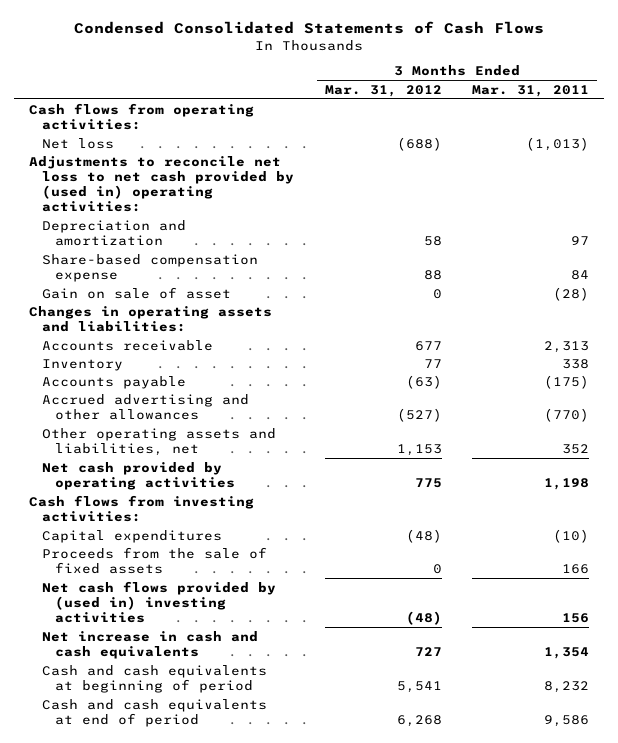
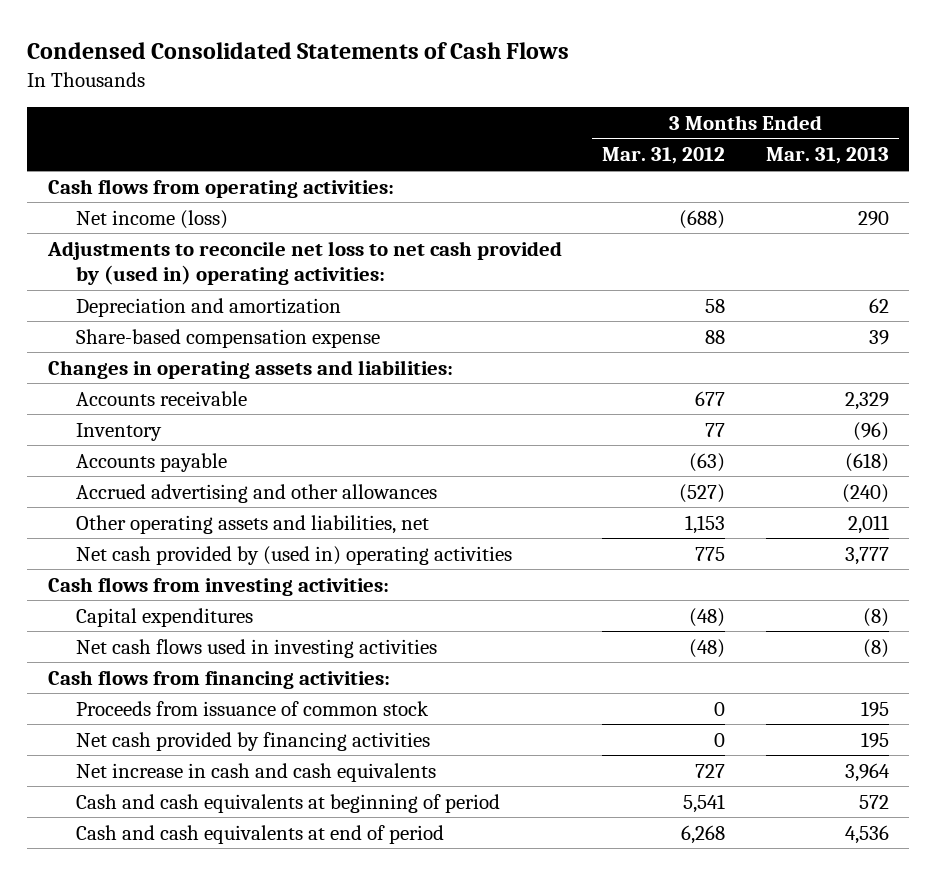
- | 3 Months Ended Mar. 31, 2012 | 3 Months Ended Mar. 31, 2011
+ | 3 Months Ended Mar. 31, 2012 | 3 Months Ended Mar. 31, 2013
- Net loss | (688) | (1,013)
+ Net income (loss) | (688) | 290
- Gain on sale of asset | 0 | (28)
- Net cash provided by operating activities | 775 | 1,198
+ Net cash provided by (used in) operating activities | 775 | 3,777
- Proceeds from the sale of fixed assets | 0 | 166
- Net cash flows provided by (used in) investing activities | (48) | 156
+ Net cash flows used in investing activities | (48) | (8)
+ Cash flows from financing activities:
+ Proceeds from issuance of common stock | 0 | 195
+ Net cash provided by financing activities | 0 | 195

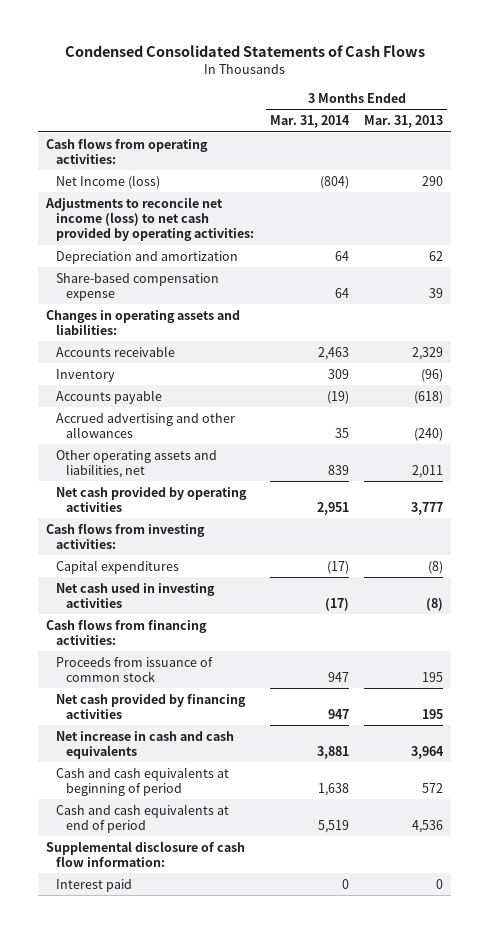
- | 3 Months Ended Mar. 31, 2012 | 3 Months Ended Mar. 31, 2013
+ | 3 Months Ended Mar. 31, 2014 | 3 Months Ended Mar. 31, 2013
- Net income (loss) | (688) | 290
- Adjustments to reconcile net loss to net cash provided by (used in) operating activities:
+ Net Income (loss) | (804) | 290
+ Adjustments to reconcile net income (loss) to net cash provided by operating activities:
- Net cash provided by (used in) operating activities | 775 | 3,777
+ Net cash provided by operating activities | 2,951 | 3,777
- Net cash flows used in investing activities | (48) | (8)
+ Net cash used in investing activities | (17) | (8)
+ Supplemental disclosure of cash flow information:
+ Interest paid | 0 | 0

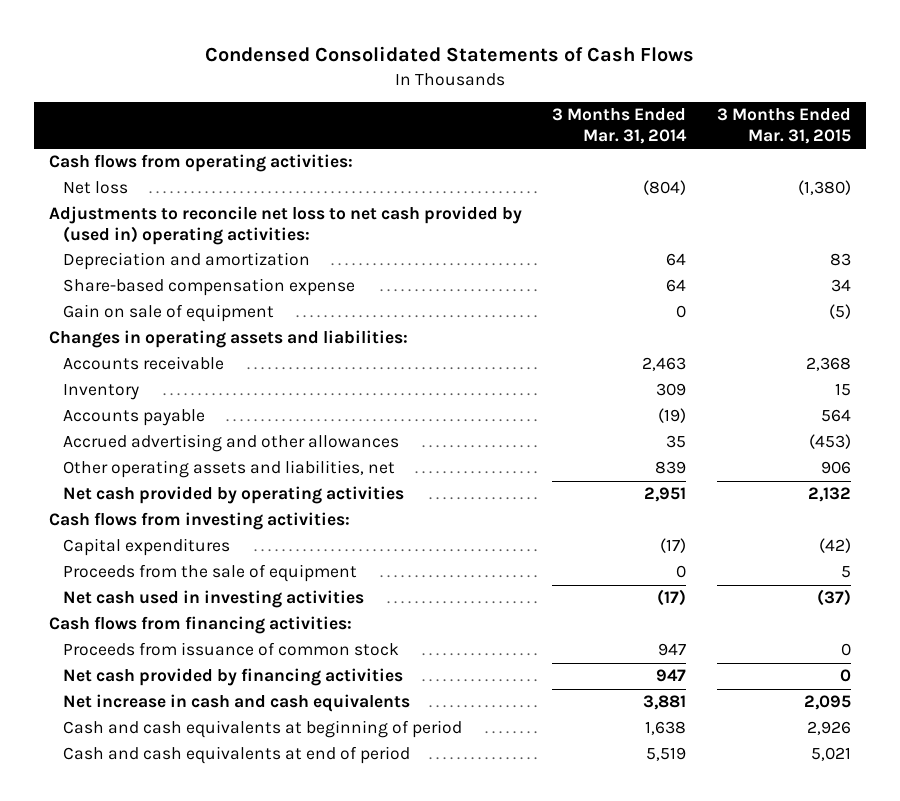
- | 3 Months Ended Mar. 31, 2014 | 3 Months Ended Mar. 31, 2013
+ | 3 Months Ended Mar. 31, 2014 | 3 Months Ended Mar. 31, 2015
- Net Income (loss) | (804) | 290
- Adjustments to reconcile net income (loss) to net cash provided by operating activities:
+ Net loss | (804) | (1,380)
+ Adjustments to reconcile net loss to net cash provided by (used in) operating activities:
+ Gain on sale of equipment | 0 | (5)
+ Proceeds from the sale of equipment | 0 | 5
- Supplemental disclosure of cash flow information:
- Interest paid | 0 | 0

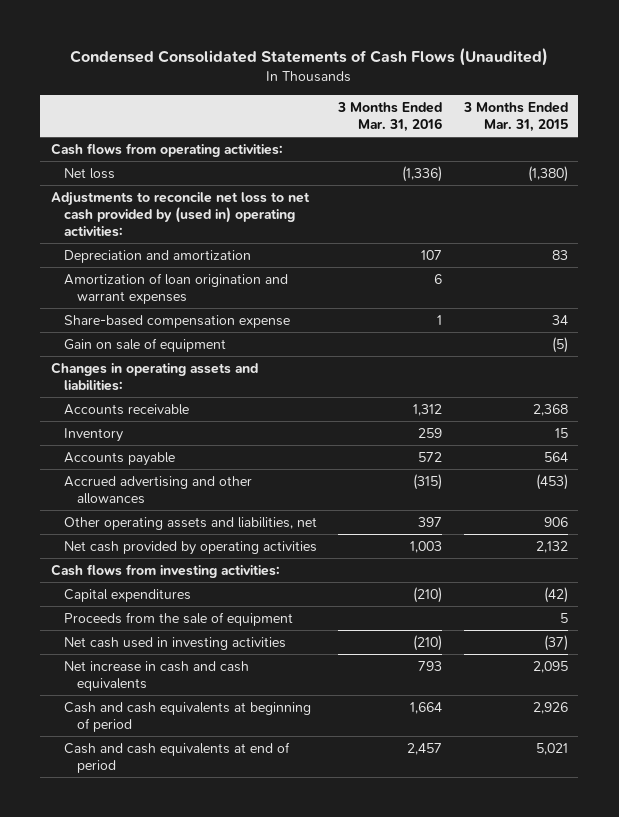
- Condensed Consolidated Statements of Cash Flows
+ Condensed Consolidated Statements of Cash Flows (Unaudited)
- | 3 Months Ended Mar. 31, 2014 | 3 Months Ended Mar. 31, 2015
+ | 3 Months Ended Mar. 31, 2016 | 3 Months Ended Mar. 31, 2015
+ Amortization of loan origination and warrant expenses | 6 |
- Cash flows from financing activities:
- Proceeds from issuance of common stock | 947 | 0
- Net cash provided by financing activities | 947 | 0

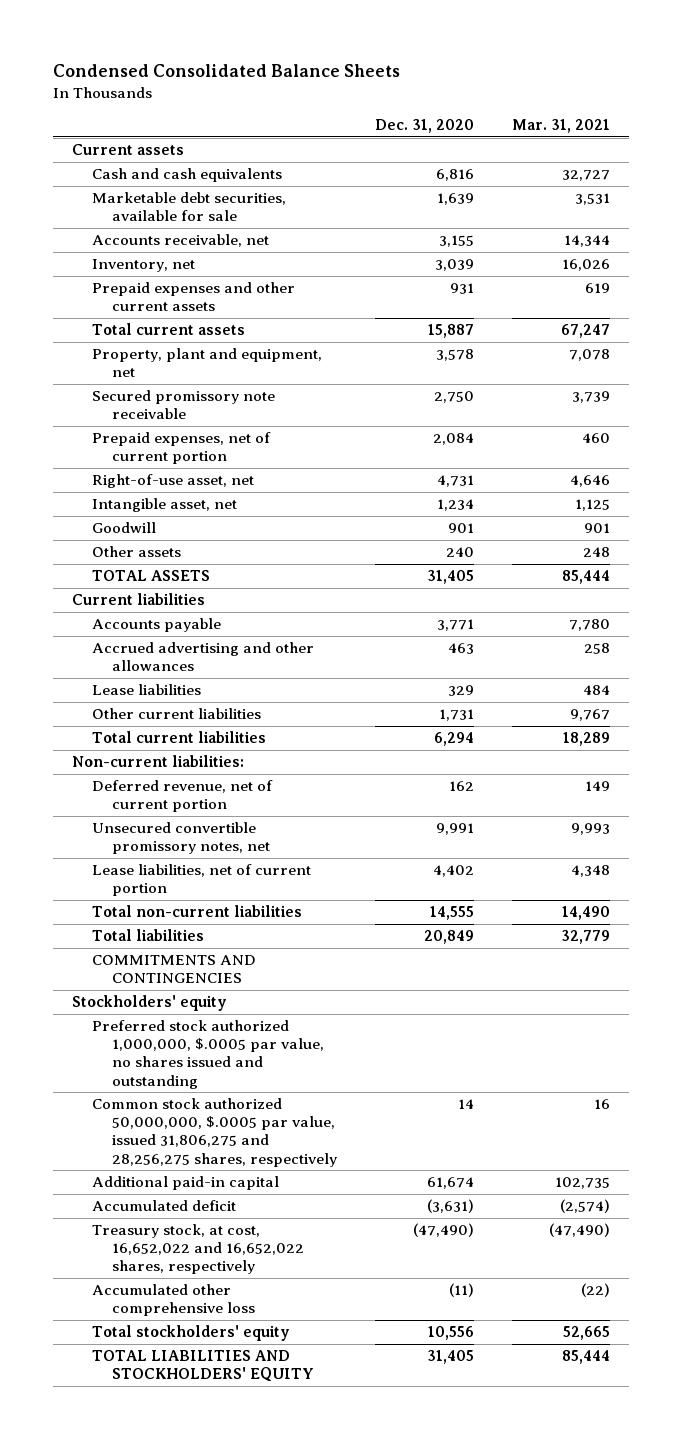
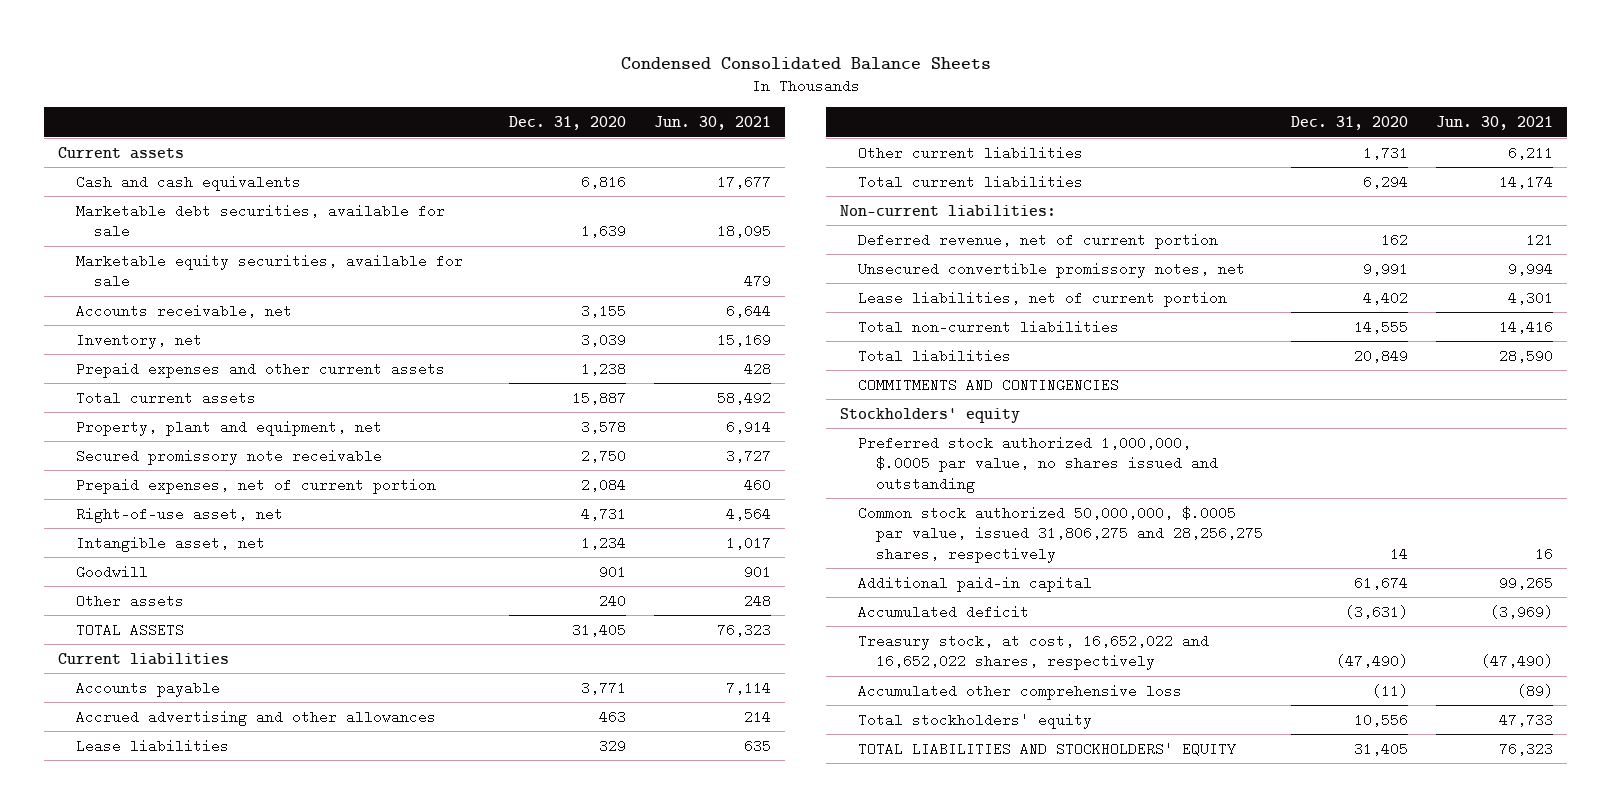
- | Dec. 31, 2020 | Mar. 31, 2021
+ | Dec. 31, 2020 | Jun. 30, 2021
+ Marketable equity securities, available for sale | | 479
- Prepaid expenses and other current assets | 931 | 619
+ Prepaid expenses and other current assets | 1,238 | 428

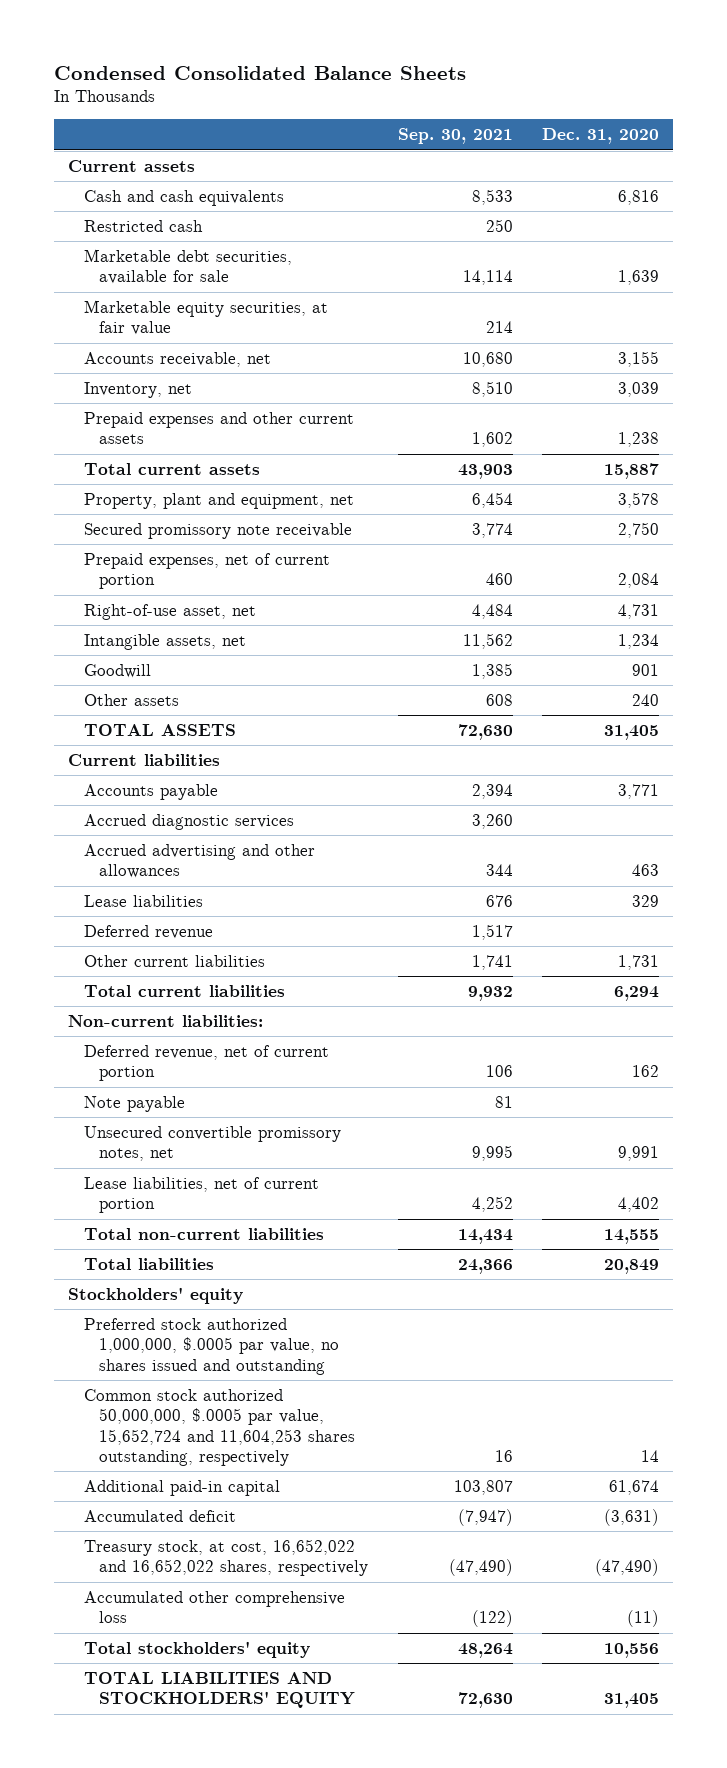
- | Dec. 31, 2020 | Jun. 30, 2021
+ | Sep. 30, 2021 | Dec. 31, 2020
+ Restricted cash | 250 |
- Marketable equity securities, available for sale | | 479
+ Marketable equity securities, at fair value | 214 |
- Intangible asset, net | 1,234 | 1,017
+ Intangible assets, net | 11,562 | 1,234
+ Accrued diagnostic services | 3,260 |
+ Deferred revenue | 1,517 |
+ Note payable | 81 |
- COMMITMENTS AND CONTINGENCIES
- Common stock authorized 50,000,000, $.0005 par value, issued 31,806,275 and 28,256,275 shares, respectively | 14 | 16
+ Common stock authorized 50,000,000, $.0005 par value, 15,652,724 and 11,604,253 shares outstanding, respectively | 16 | 14

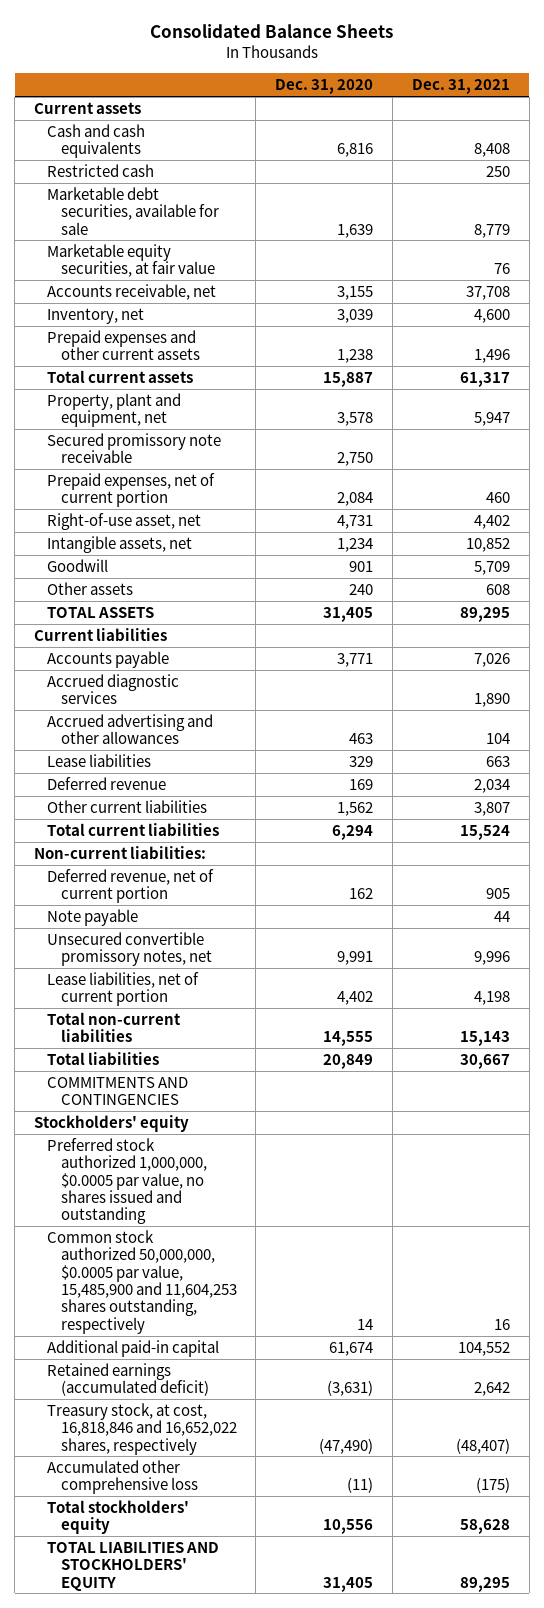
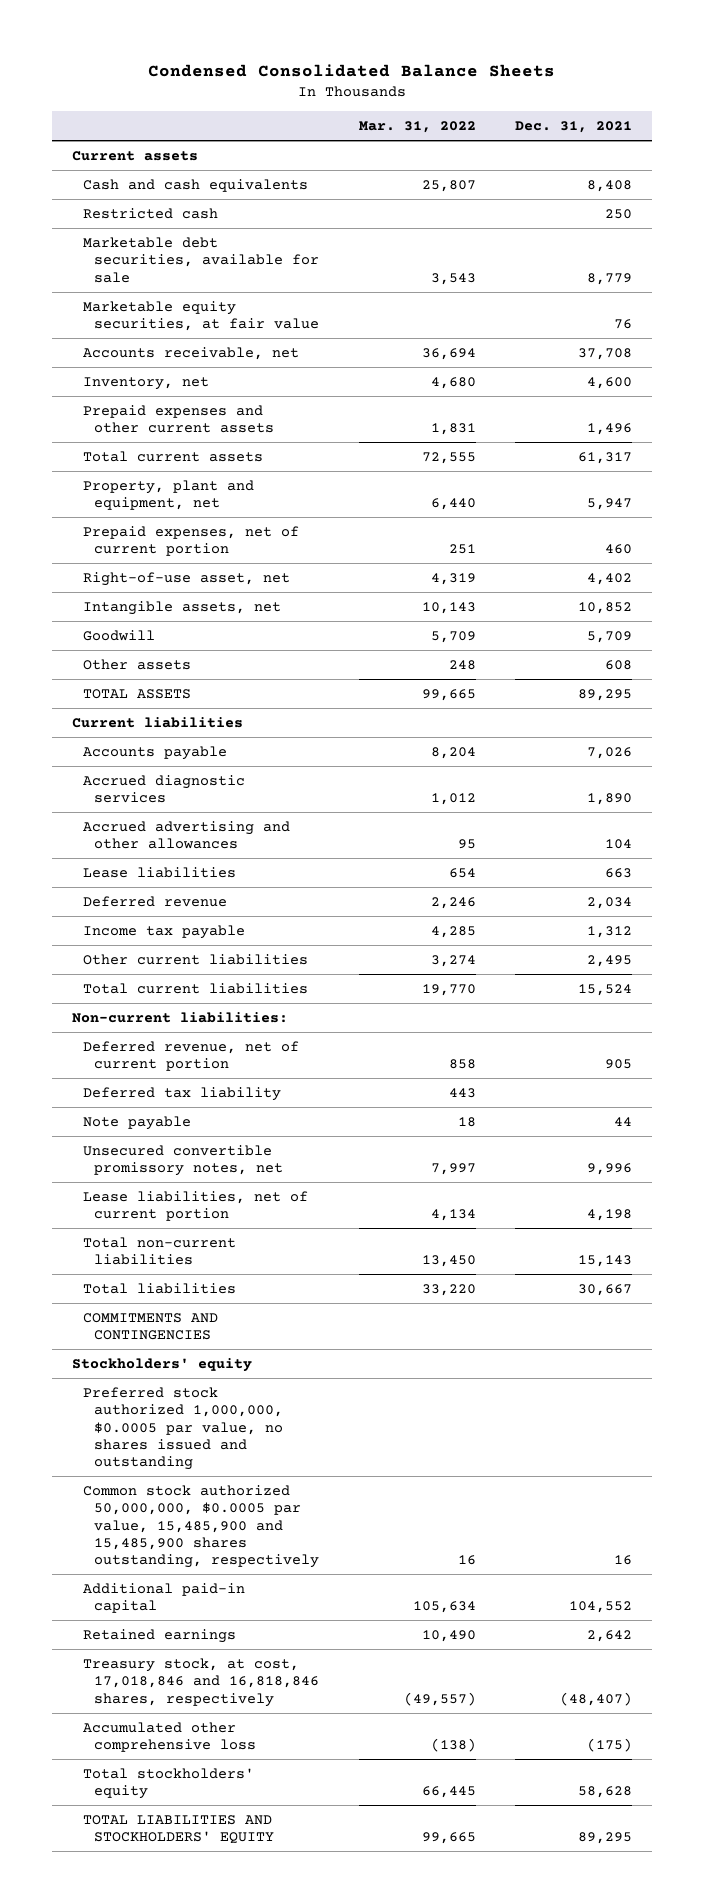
- Consolidated Balance Sheets
+ Condensed Consolidated Balance Sheets
- | Dec. 31, 2020 | Dec. 31, 2021
+ | Mar. 31, 2022 | Dec. 31, 2021
- Secured promissory note receivable | 2,750 |
- Other current liabilities | 1,562 | 3,807
+ Income tax payable | 4,285 | 1,312
+ Other current liabilities | 3,274 | 2,495
+ Deferred tax liability | 443 |
- Common stock authorized 50,000,000, $0.0005 par value, 15,485,900 and 11,604,253 shares outstanding, respectively | 14 | 16
+ Common stock authorized 50,000,000, $0.0005 par value, 15,485,900 and 15,485,900 shares outstanding, respectively | 16 | 16
- Retained earnings (accumulated deficit) | (3,631) | 2,642
- Treasury stock, at cost, 16,818,846 and 16,652,022 shares, respectively | (47,490) | (48,407)
+ Retained earnings | 10,490 | 2,642
+ Treasury stock, at cost, 17,018,846 and 16,818,846 shares, respectively | (49,557) | (48,407)

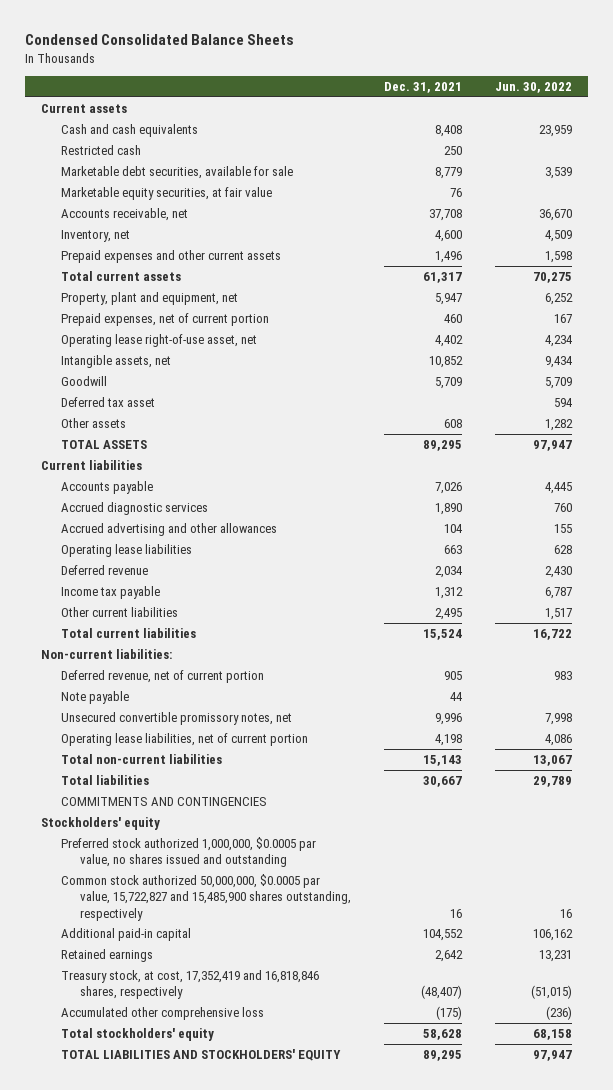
- | Mar. 31, 2022 | Dec. 31, 2021
+ | Dec. 31, 2021 | Jun. 30, 2022
- Right-of-use asset, net | 4,319 | 4,402
+ Operating lease right-of-use asset, net | 4,402 | 4,234
+ Deferred tax asset | | 594
- Lease liabilities | 654 | 663
+ Operating lease liabilities | 663 | 628
- Deferred tax liability | 443 |
- Lease liabilities, net of current portion | 4,134 | 4,198
+ Operating lease liabilities, net of current portion | 4,198 | 4,086
- Common stock authorized 50,000,000, $0.0005 par value, 15,485,900 and 15,485,900 shares outstanding, respectively | 16 | 16
+ Common stock authorized 50,000,000, $0.0005 par value, 15,722,827 and 15,485,900 shares outstanding, respectively | 16 | 16
- Treasury stock, at cost, 17,018,846 and 16,818,846 shares, respectively | (49,557) | (48,407)
+ Treasury stock, at cost, 17,352,419 and 16,818,846 shares, respectively | (48,407) | (51,015)

